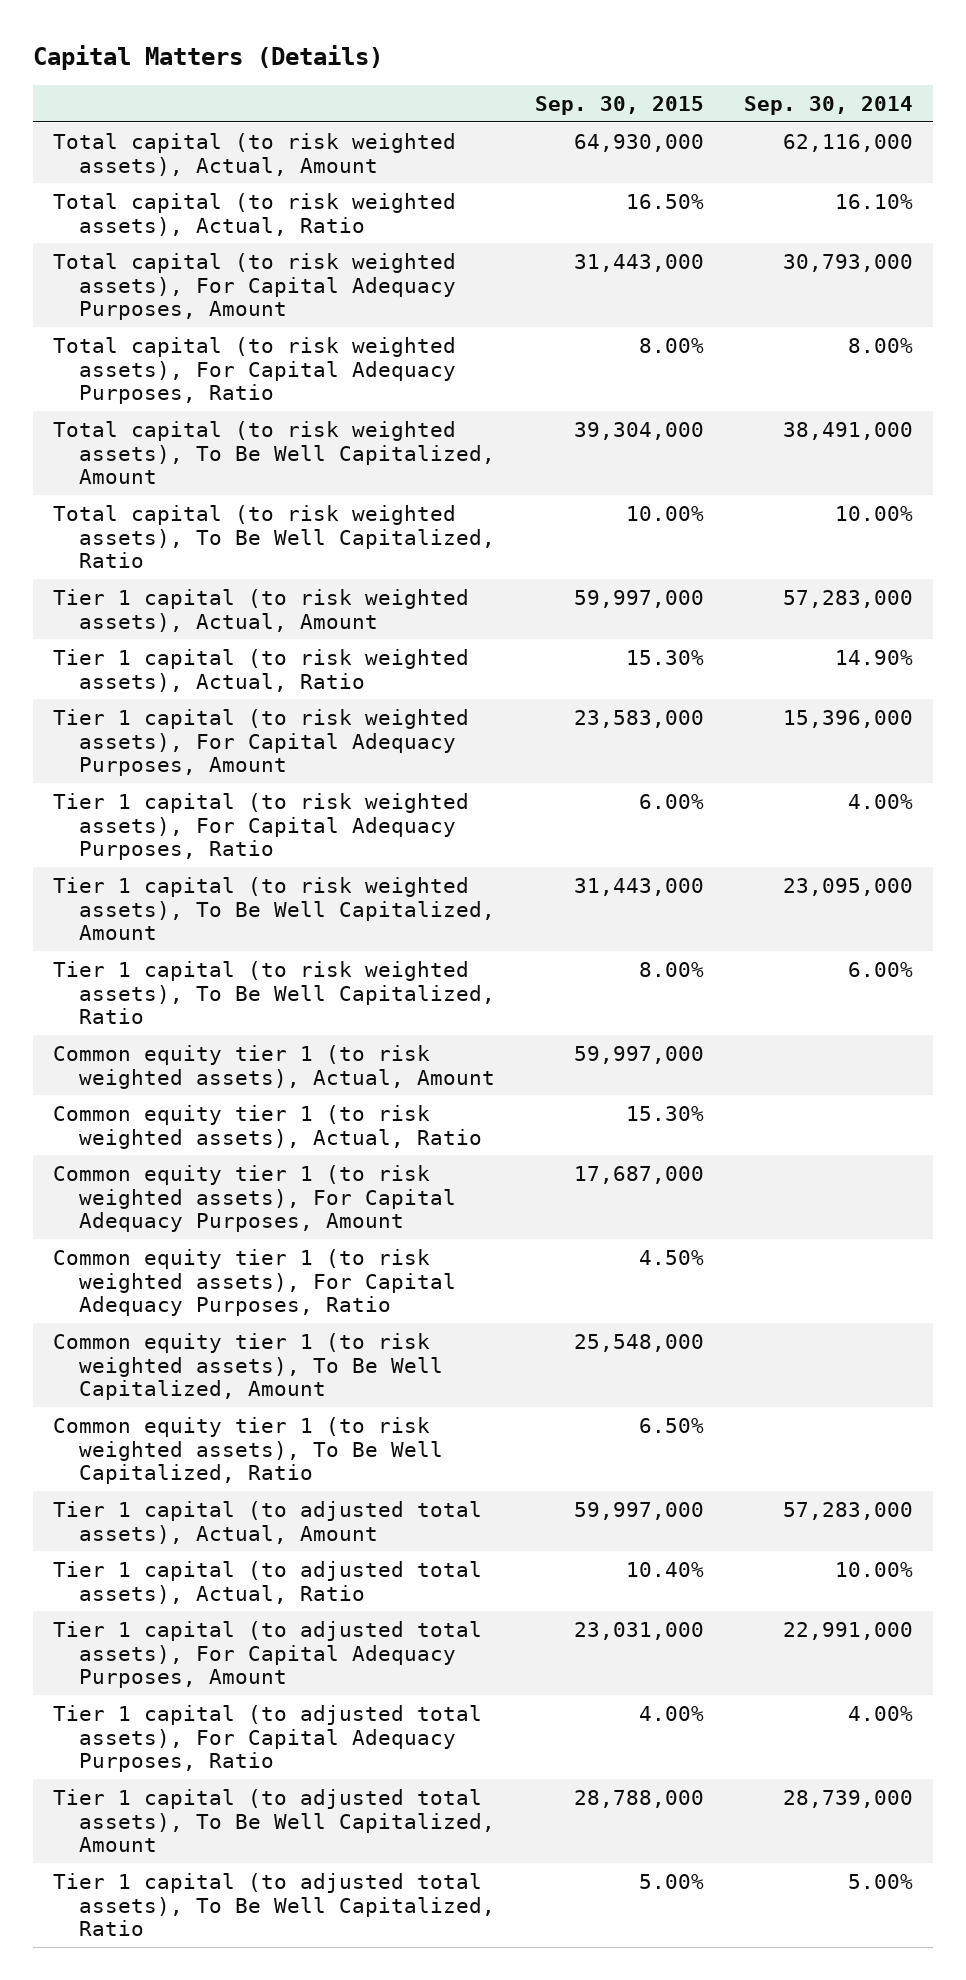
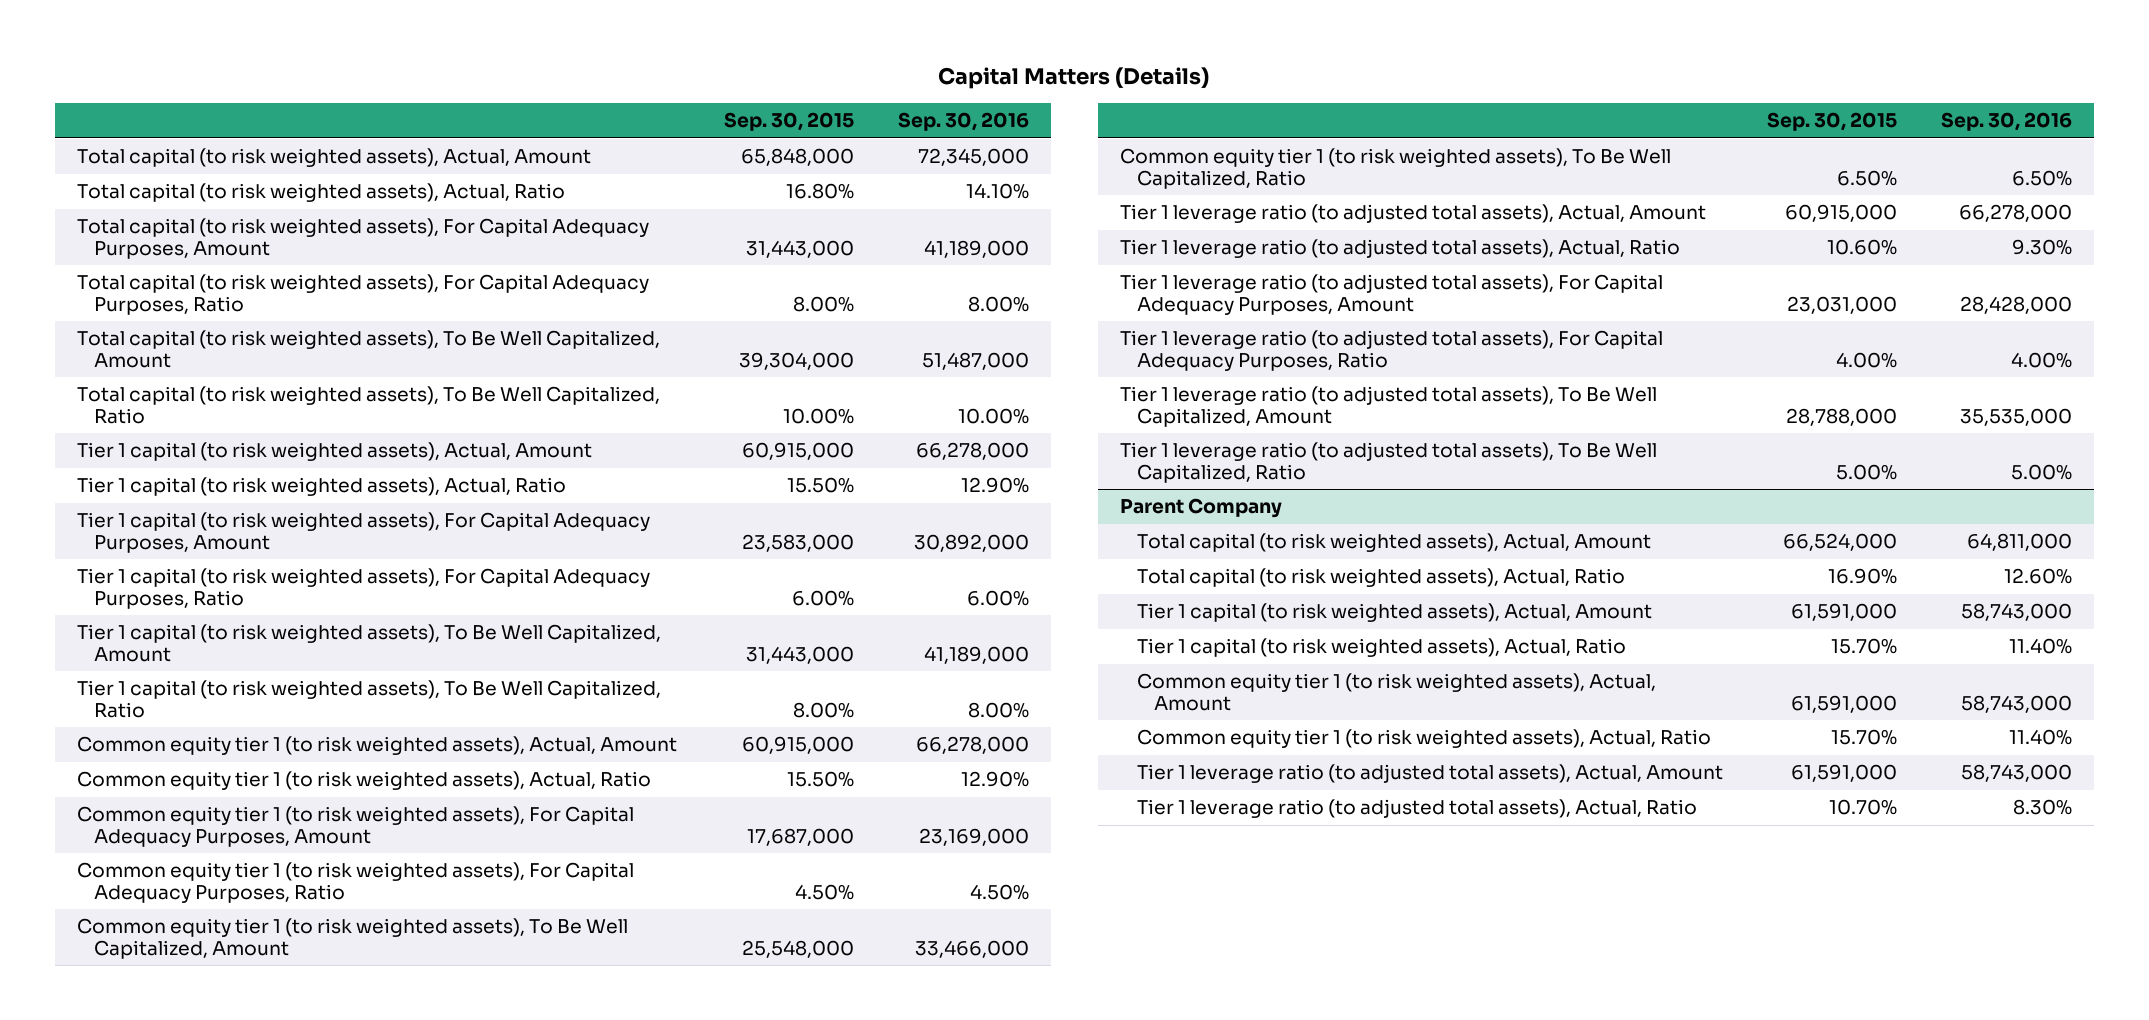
- | Sep. 30, 2015 | Sep. 30, 2014
+ | Sep. 30, 2015 | Sep. 30, 2016
- Total capital (to risk weighted assets), Actual, Amount | 64,930,000 | 62,116,000
- Total capital (to risk weighted assets), Actual, Ratio | 16.50% | 16.10%
+ Total capital (to risk weighted assets), Actual, Amount | 65,848,000 | 72,345,000
+ Total capital (to risk weighted assets), Actual, Ratio | 16.80% | 14.10%
- Tier 1 capital (to risk weighted assets), Actual, Amount | 59,997,000 | 57,283,000
- Tier 1 capital (to risk weighted assets), Actual, Ratio | 15.30% | 14.90%
+ Tier 1 capital (to risk weighted assets), Actual, Amount | 60,915,000 | 66,278,000
+ Tier 1 capital (to risk weighted assets), Actual, Ratio | 15.50% | 12.90%
- Common equity tier 1 (to risk weighted assets), Actual, Amount | 59,997,000 |
- Common equity tier 1 (to risk weighted assets), Actual, Ratio | 15.30% |
+ Common equity tier 1 (to risk weighted assets), Actual, Amount | 60,915,000 | 66,278,000
+ Common equity tier 1 (to risk weighted assets), Actual, Ratio | 15.50% | 12.90%
- Tier 1 capital (to adjusted total assets), Actual, Amount | 59,997,000 | 57,283,000
- Tier 1 capital (to adjusted total assets), Actual, Ratio | 10.40% | 10.00%
- Tier 1 capital (to adjusted total assets), For Capital Adequacy Purposes, Amount | 23,031,000 | 22,991,000
- Tier 1 capital (to adjusted total assets), For Capital Adequacy Purposes, Ratio | 4.00% | 4.00%
- Tier 1 capital (to adjusted total assets), To Be Well Capitalized, Amount | 28,788,000 | 28,739,000
- Tier 1 capital (to adjusted total assets), To Be Well Capitalized, Ratio | 5.00% | 5.00%
+ Tier 1 leverage ratio (to adjusted total assets), Actual, Amount | 60,915,000 | 66,278,000
+ Tier 1 leverage ratio (to adjusted total assets), Actual, Ratio | 10.60% | 9.30%
+ Tier 1 leverage ratio (to adjusted total assets), For Capital Adequacy Purposes, Amount | 23,031,000 | 28,428,000
+ Tier 1 leverage ratio (to adjusted total assets), For Capital Adequacy Purposes, Ratio | 4.00% | 4.00%
+ Tier 1 leverage ratio (to adjusted total assets), To Be Well Capitalized, Amount | 28,788,000 | 35,535,000
+ Tier 1 leverage ratio (to adjusted total assets), To Be Well Capitalized, Ratio | 5.00% | 5.00%
+ Parent Company
+ Total capital (to risk weighted assets), Actual, Amount | 66,524,000 | 64,811,000
+ Total capital (to risk weighted assets), Actual, Ratio | 16.90% | 12.60%
+ Tier 1 capital (to risk weighted assets), Actual, Amount | 61,591,000 | 58,743,000
+ Tier 1 capital (to risk weighted assets), Actual, Ratio | 15.70% | 11.40%
+ Common equity tier 1 (to risk weighted assets), Actual, Amount | 61,591,000 | 58,743,000
+ Common equity tier 1 (to risk weighted assets), Actual, Ratio | 15.70% | 11.40%
+ Tier 1 leverage ratio (to adjusted total assets), Actual, Amount | 61,591,000 | 58,743,000
+ Tier 1 leverage ratio (to adjusted total assets), Actual, Ratio | 10.70% | 8.30%

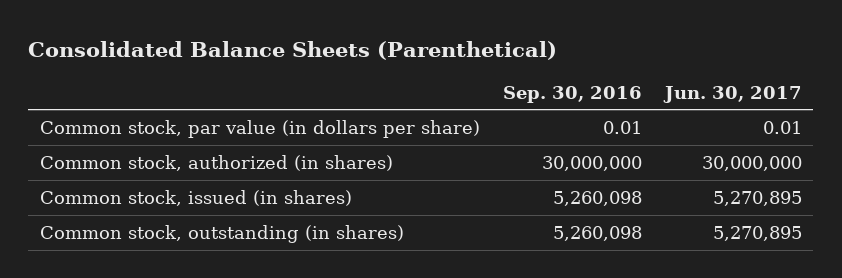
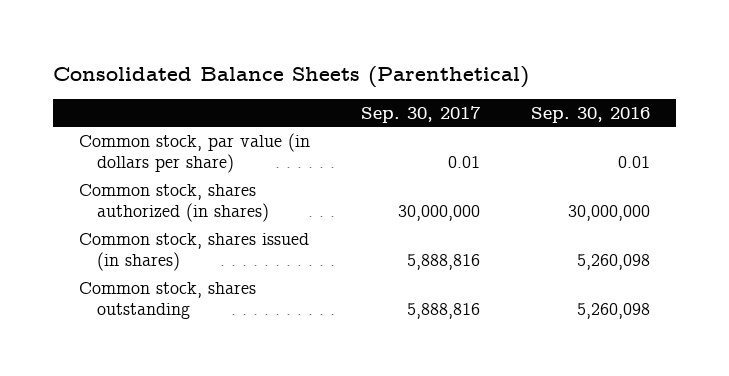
- | Sep. 30, 2016 | Jun. 30, 2017
+ | Sep. 30, 2017 | Sep. 30, 2016
- Common stock, authorized (in shares) | 30,000,000 | 30,000,000
- Common stock, issued (in shares) | 5,260,098 | 5,270,895
- Common stock, outstanding (in shares) | 5,260,098 | 5,270,895
+ Common stock, shares authorized (in shares) | 30,000,000 | 30,000,000
+ Common stock, shares issued (in shares) | 5,888,816 | 5,260,098
+ Common stock, shares outstanding | 5,888,816 | 5,260,098

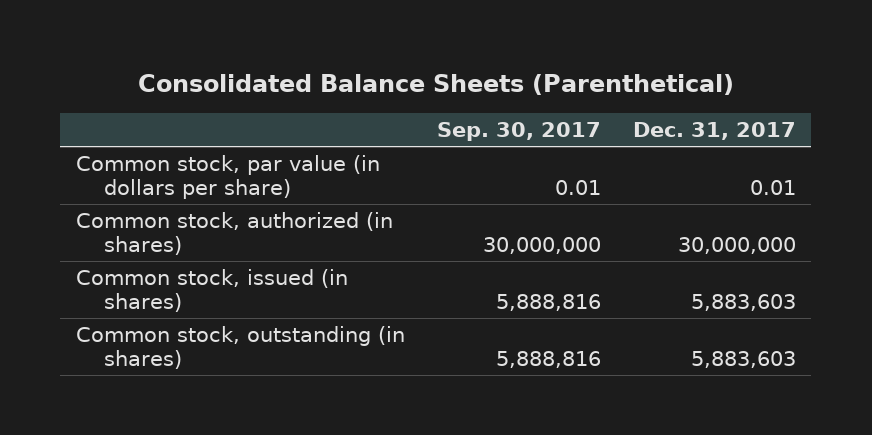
- | Sep. 30, 2017 | Sep. 30, 2016
+ | Sep. 30, 2017 | Dec. 31, 2017
- Common stock, shares authorized (in shares) | 30,000,000 | 30,000,000
- Common stock, shares issued (in shares) | 5,888,816 | 5,260,098
- Common stock, shares outstanding | 5,888,816 | 5,260,098
+ Common stock, authorized (in shares) | 30,000,000 | 30,000,000
+ Common stock, issued (in shares) | 5,888,816 | 5,883,603
+ Common stock, outstanding (in shares) | 5,888,816 | 5,883,603

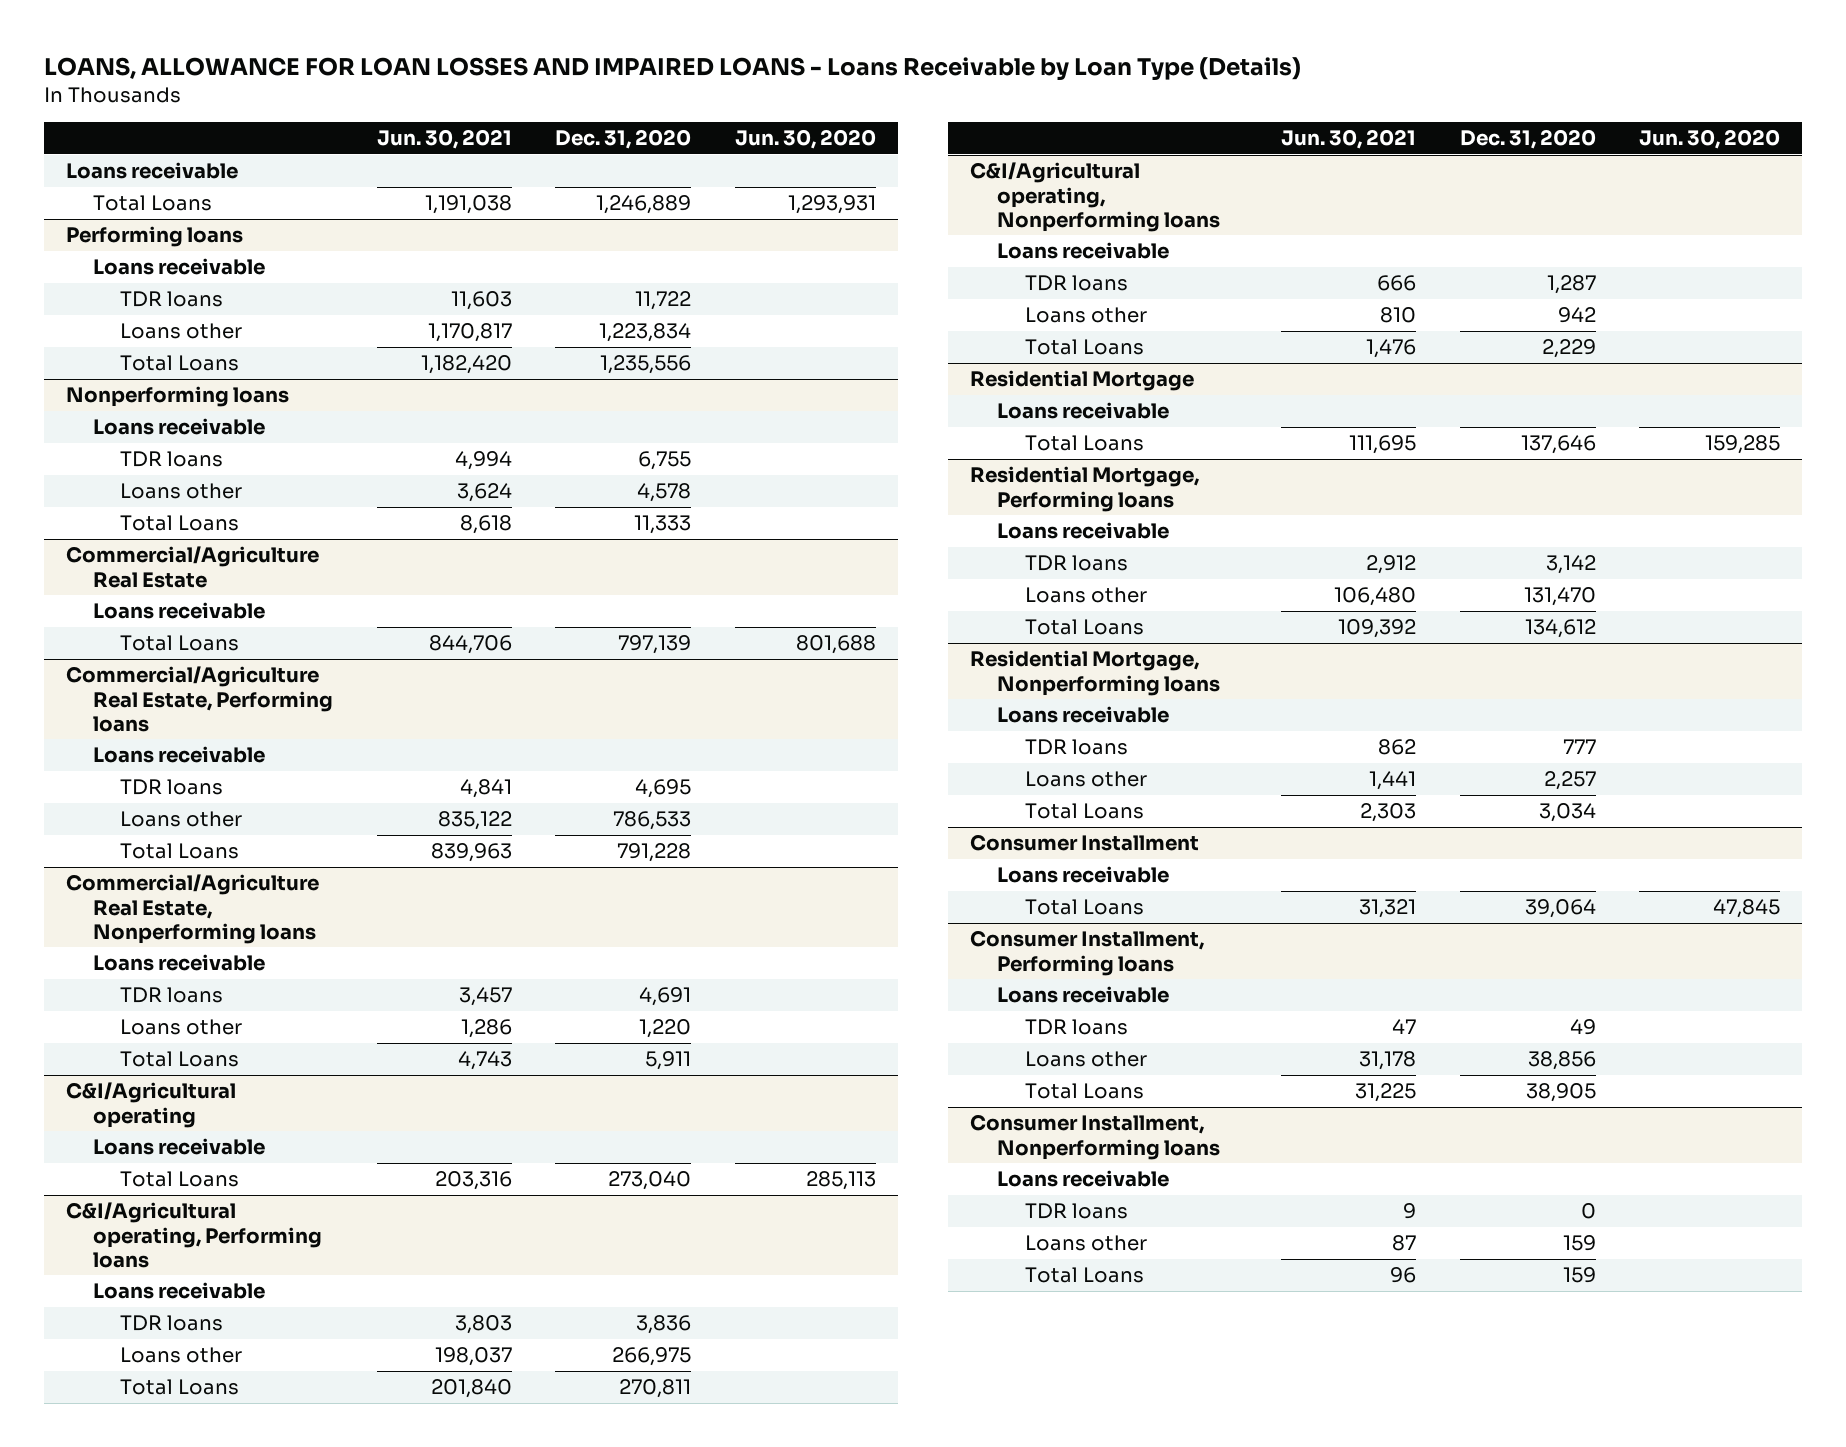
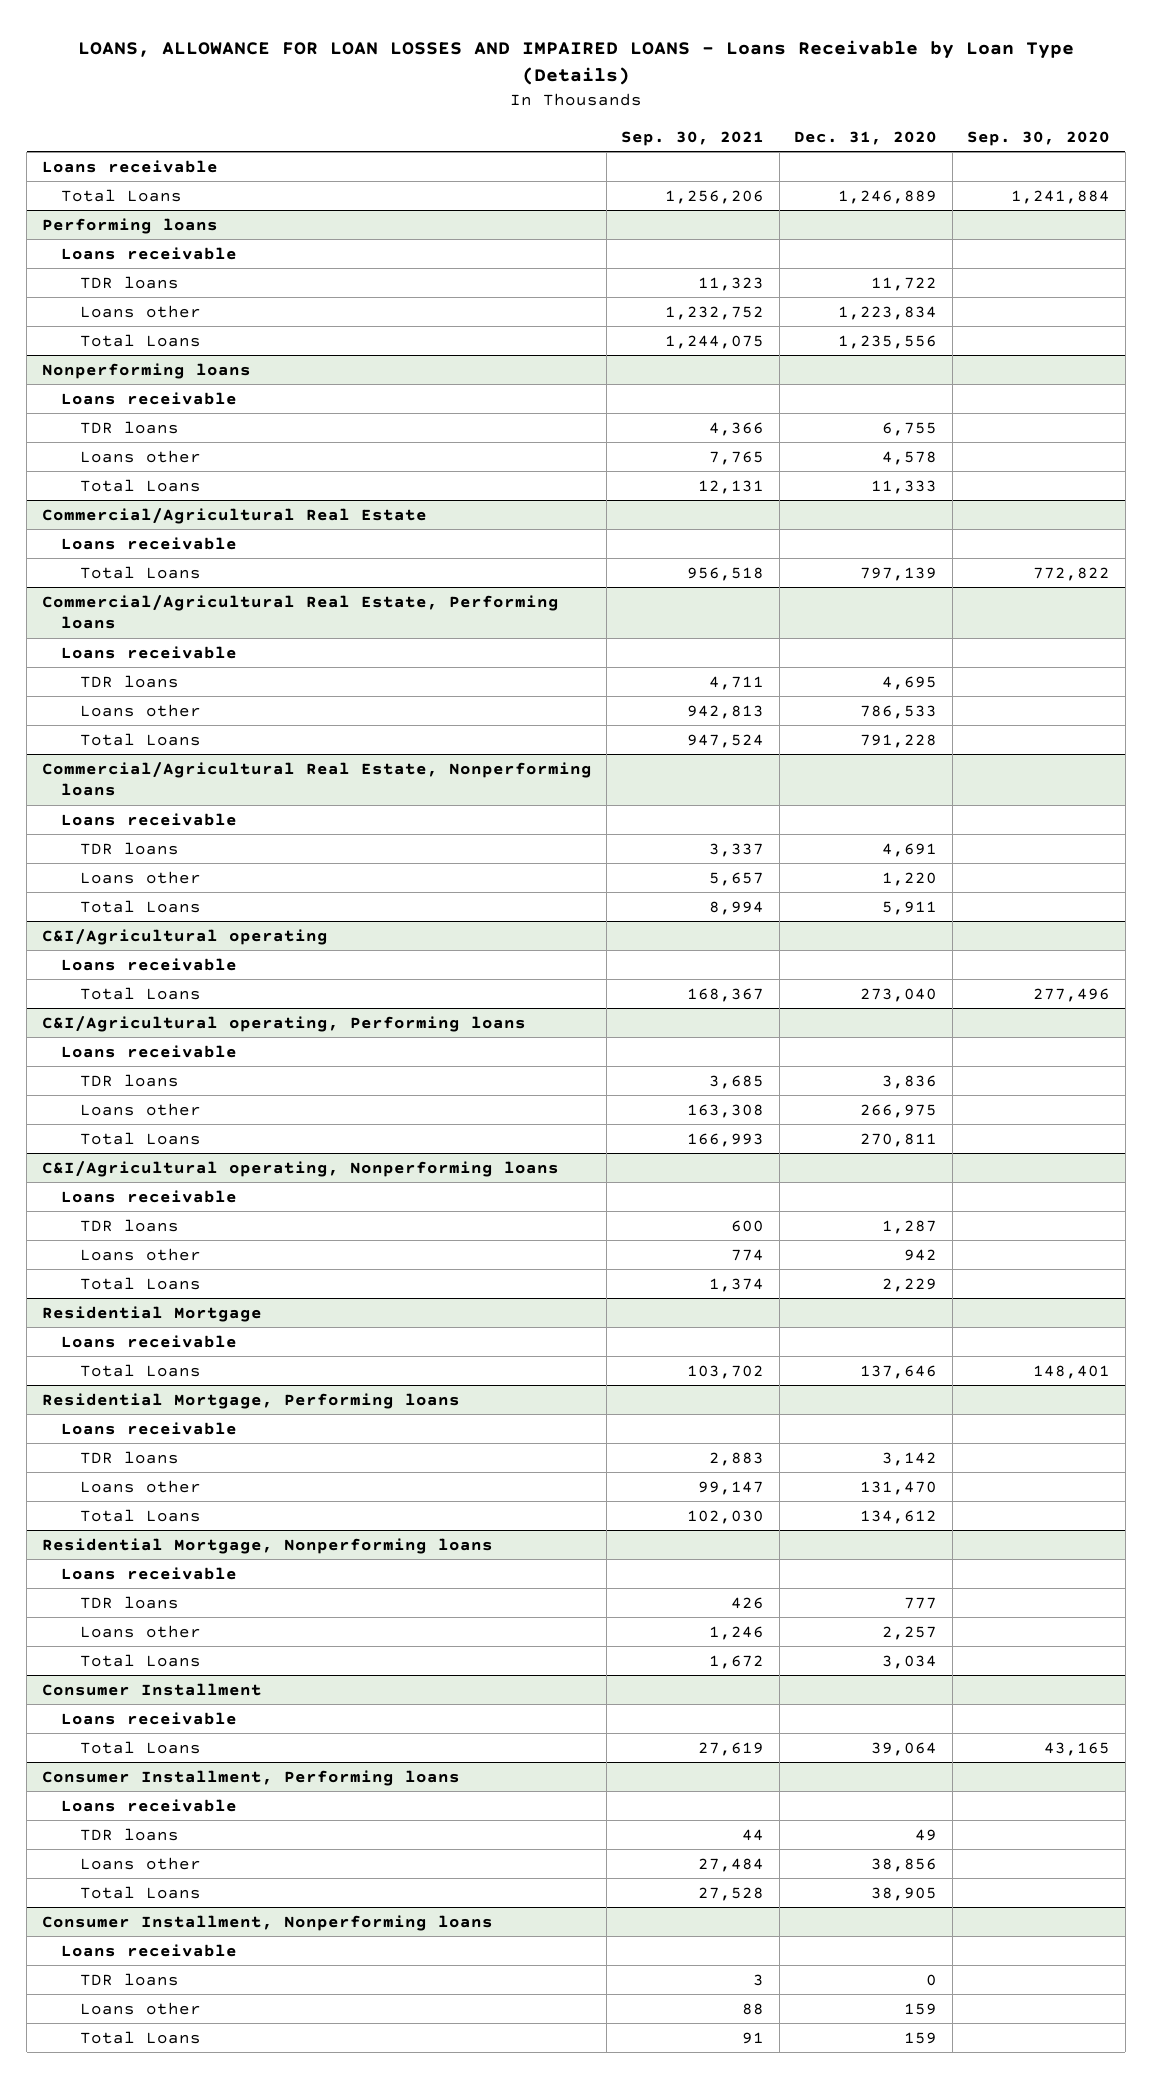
- | Jun. 30, 2021 | Dec. 31, 2020 | Jun. 30, 2020
+ | Sep. 30, 2021 | Dec. 31, 2020 | Sep. 30, 2020
- Commercial/Agriculture Real Estate
+ Commercial/Agricultural Real Estate
- Commercial/Agriculture Real Estate, Performing loans
+ Commercial/Agricultural Real Estate, Performing loans
- Commercial/Agriculture Real Estate, Nonperforming loans
+ Commercial/Agricultural Real Estate, Nonperforming loans

